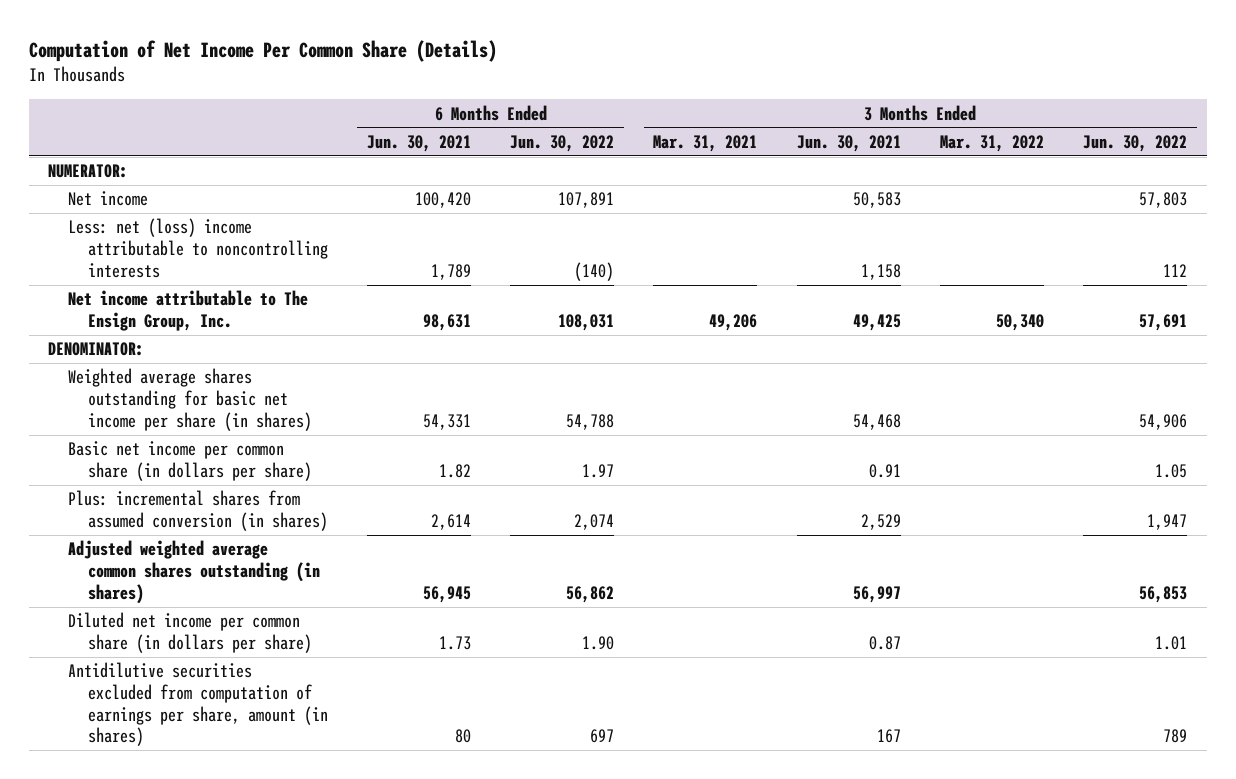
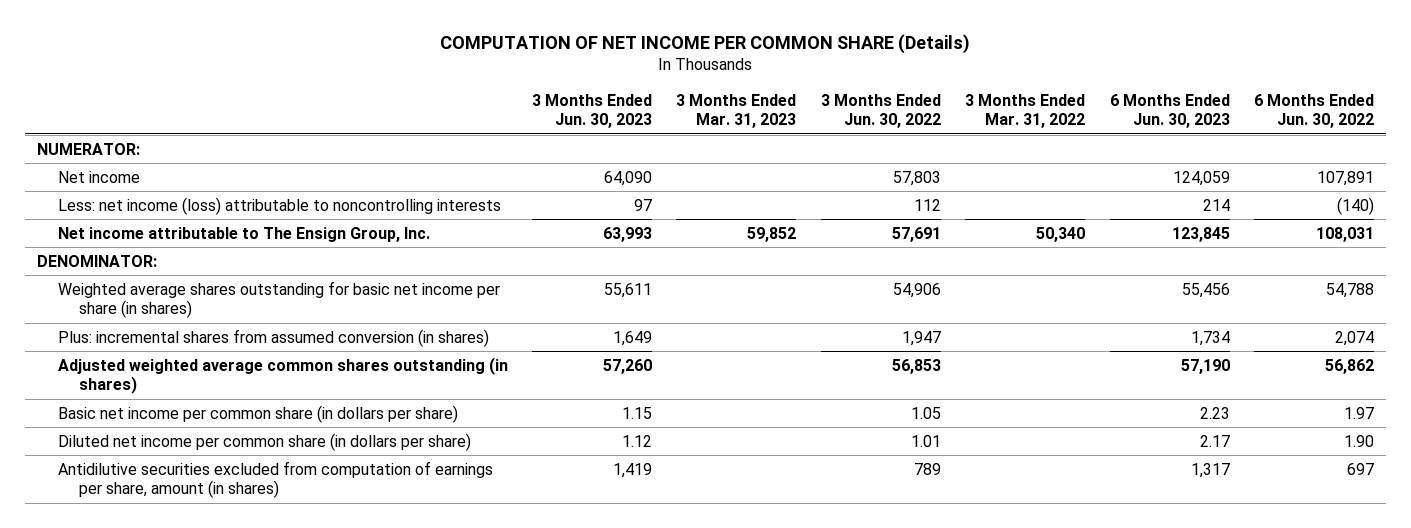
- Computation of Net Income Per Common Share (Details)
+ COMPUTATION OF NET INCOME PER COMMON SHARE (Details)
- | 6 Months Ended Jun. 30, 2021 | 6 Months Ended Jun. 30, 2022 | 3 Months Ended Mar. 31, 2021 | 3 Months Ended Jun. 30, 2021 | 3 Months Ended Mar. 31, 2022 | 3 Months Ended Jun. 30, 2022
+ | 3 Months Ended Jun. 30, 2023 | 3 Months Ended Mar. 31, 2023 | 3 Months Ended Jun. 30, 2022 | 3 Months Ended Mar. 31, 2022 | 6 Months Ended Jun. 30, 2023 | 6 Months Ended Jun. 30, 2022
- Less: net (loss) income attributable to noncontrolling interests | 1,789 | (140) | | 1,158 | | 112
+ Less: net income (loss) attributable to noncontrolling interests | 97 | | 112 | | 214 | (140)
moved down: Basic net income per common share (in dollars per share) | 1.15 | | 1.05 | | 2.23 | 1.97

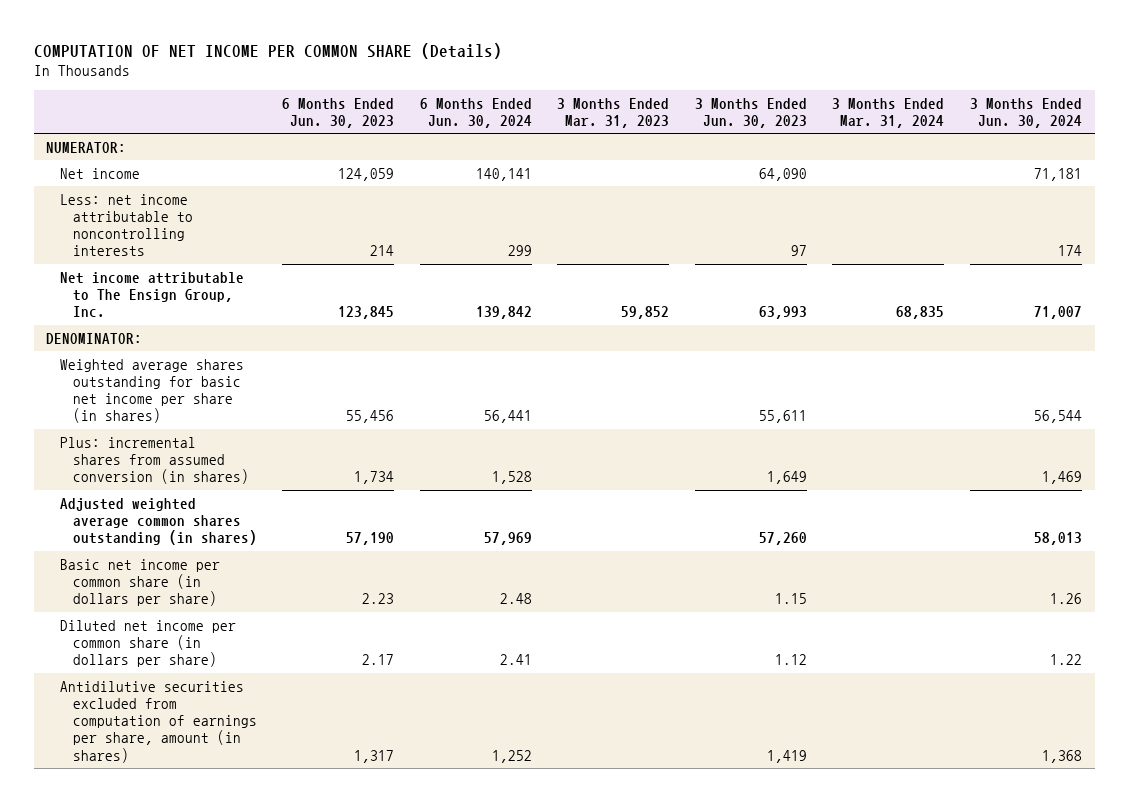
- | 3 Months Ended Jun. 30, 2023 | 3 Months Ended Mar. 31, 2023 | 3 Months Ended Jun. 30, 2022 | 3 Months Ended Mar. 31, 2022 | 6 Months Ended Jun. 30, 2023 | 6 Months Ended Jun. 30, 2022
+ | 6 Months Ended Jun. 30, 2023 | 6 Months Ended Jun. 30, 2024 | 3 Months Ended Mar. 31, 2023 | 3 Months Ended Jun. 30, 2023 | 3 Months Ended Mar. 31, 2024 | 3 Months Ended Jun. 30, 2024
- Less: net income (loss) attributable to noncontrolling interests | 97 | | 112 | | 214 | (140)
+ Less: net income attributable to noncontrolling interests | 214 | 299 | | 97 | | 174

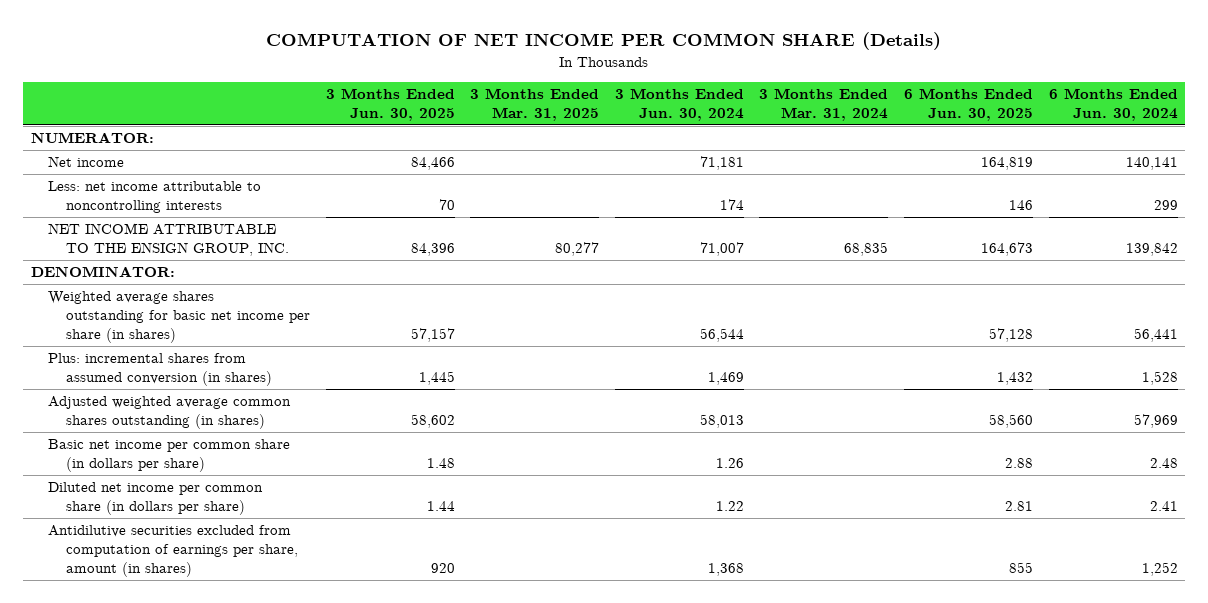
- | 6 Months Ended Jun. 30, 2023 | 6 Months Ended Jun. 30, 2024 | 3 Months Ended Mar. 31, 2023 | 3 Months Ended Jun. 30, 2023 | 3 Months Ended Mar. 31, 2024 | 3 Months Ended Jun. 30, 2024
+ | 3 Months Ended Jun. 30, 2025 | 3 Months Ended Mar. 31, 2025 | 3 Months Ended Jun. 30, 2024 | 3 Months Ended Mar. 31, 2024 | 6 Months Ended Jun. 30, 2025 | 6 Months Ended Jun. 30, 2024
- Net income attributable to The Ensign Group, Inc. | 123,845 | 139,842 | 59,852 | 63,993 | 68,835 | 71,007
+ NET INCOME ATTRIBUTABLE TO THE ENSIGN GROUP, INC. | 84,396 | 80,277 | 71,007 | 68,835 | 164,673 | 139,842

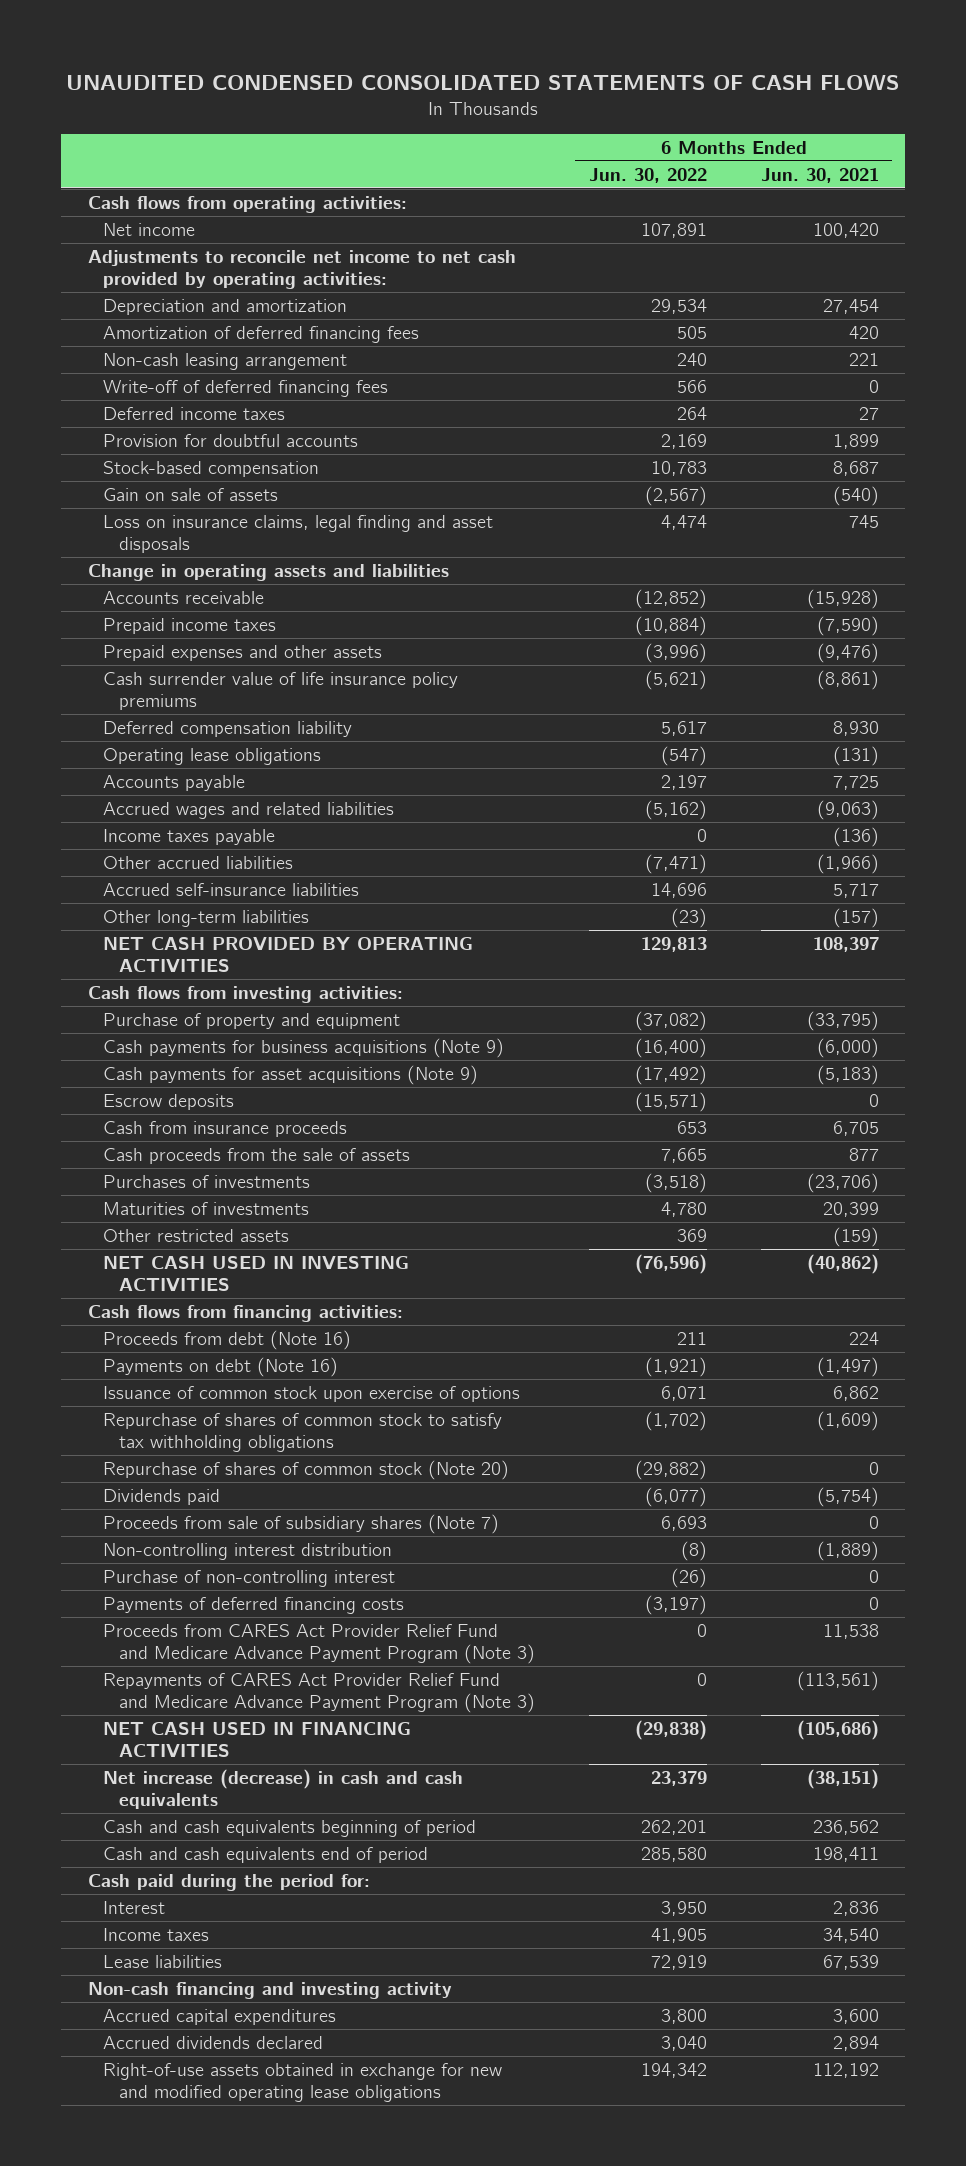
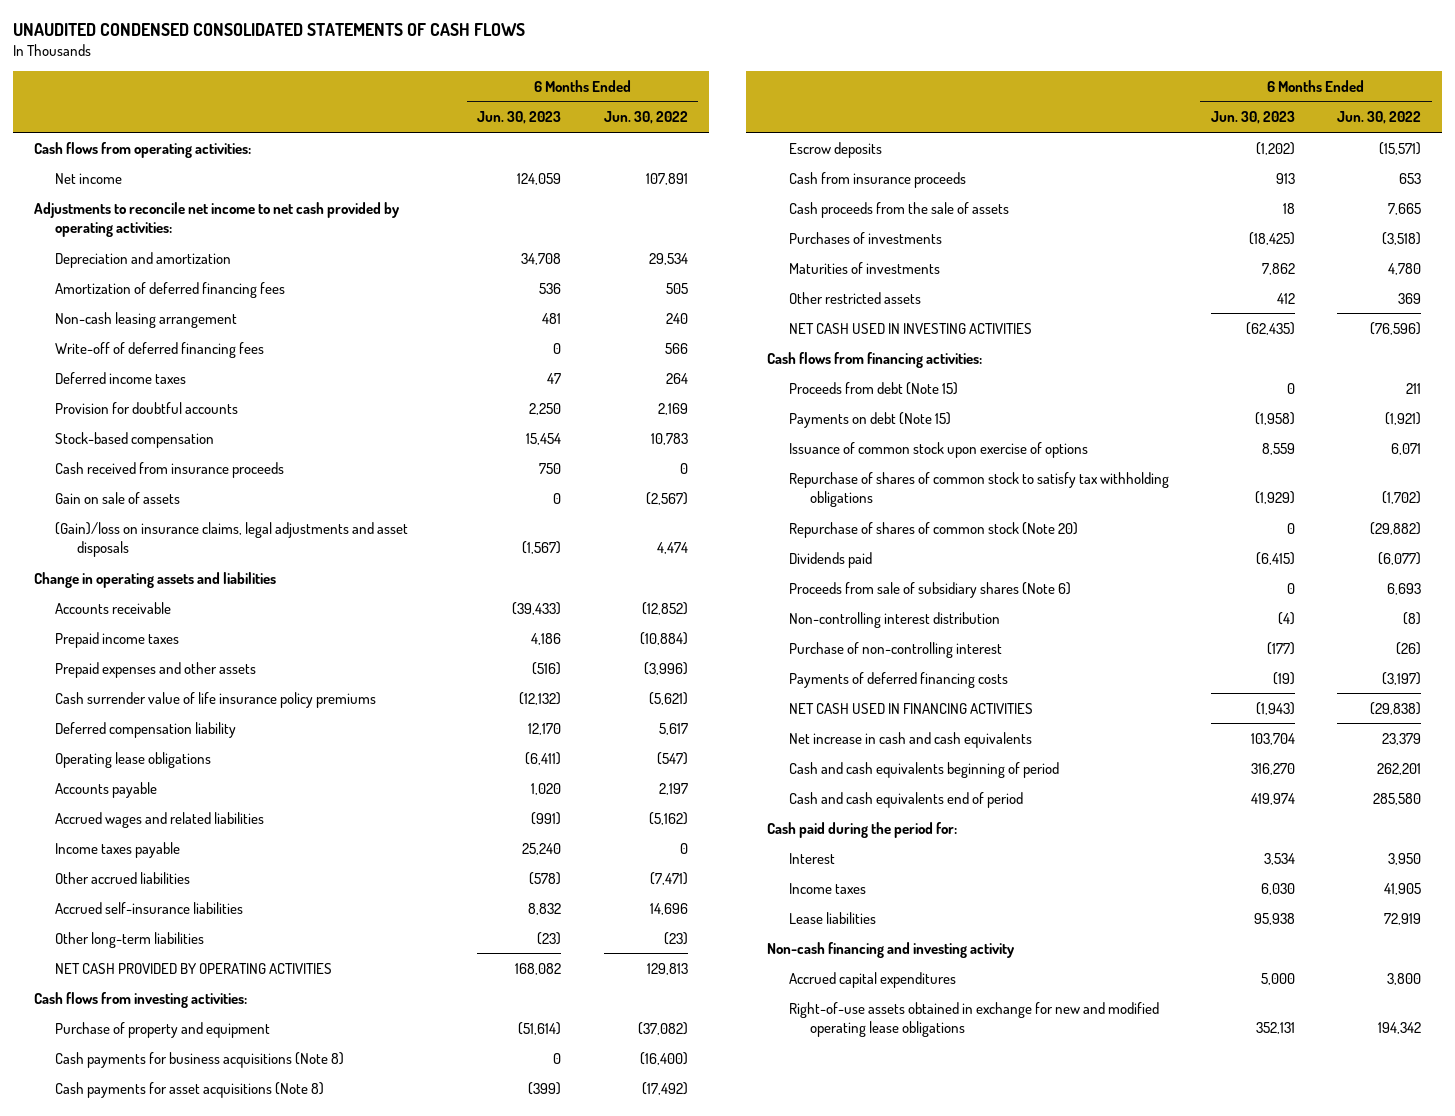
- | 6 Months Ended Jun. 30, 2022 | 6 Months Ended Jun. 30, 2021
+ | 6 Months Ended Jun. 30, 2023 | 6 Months Ended Jun. 30, 2022
+ Cash received from insurance proceeds | 750 | 0
- Loss on insurance claims, legal finding and asset disposals | 4,474 | 745
+ (Gain)/loss on insurance claims, legal adjustments and asset disposals | (1,567) | 4,474
- Cash payments for business acquisitions (Note 9) | (16,400) | (6,000)
- Cash payments for asset acquisitions (Note 9) | (17,492) | (5,183)
+ Cash payments for business acquisitions (Note 8) | 0 | (16,400)
+ Cash payments for asset acquisitions (Note 8) | (399) | (17,492)
- Proceeds from debt (Note 16) | 211 | 224
- Payments on debt (Note 16) | (1,921) | (1,497)
+ Proceeds from debt (Note 15) | 0 | 211
+ Payments on debt (Note 15) | (1,958) | (1,921)
- Proceeds from sale of subsidiary shares (Note 7) | 6,693 | 0
+ Proceeds from sale of subsidiary shares (Note 6) | 0 | 6,693
- Proceeds from CARES Act Provider Relief Fund and Medicare Advance Payment Program (Note 3) | 0 | 11,538
- Repayments of CARES Act Provider Relief Fund and Medicare Advance Payment Program (Note 3) | 0 | (113,561)
- Net increase (decrease) in cash and cash equivalents | 23,379 | (38,151)
+ Net increase in cash and cash equivalents | 103,704 | 23,379
- Accrued dividends declared | 3,040 | 2,894

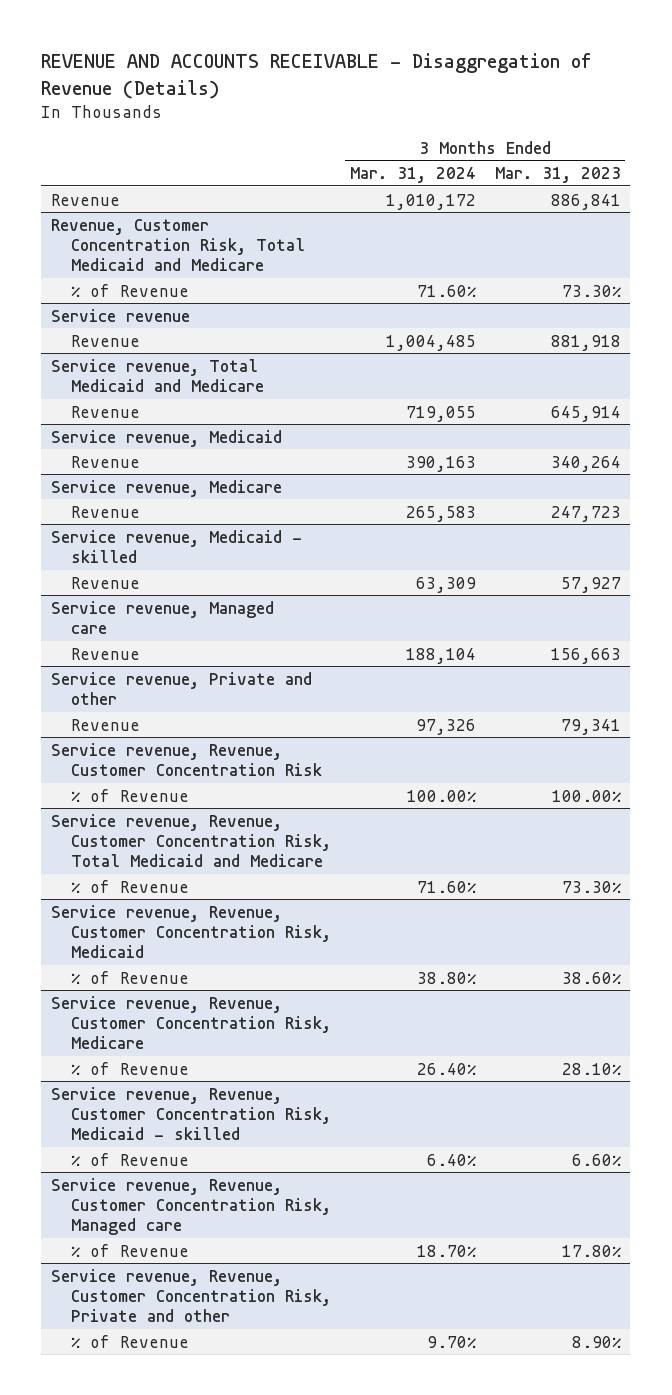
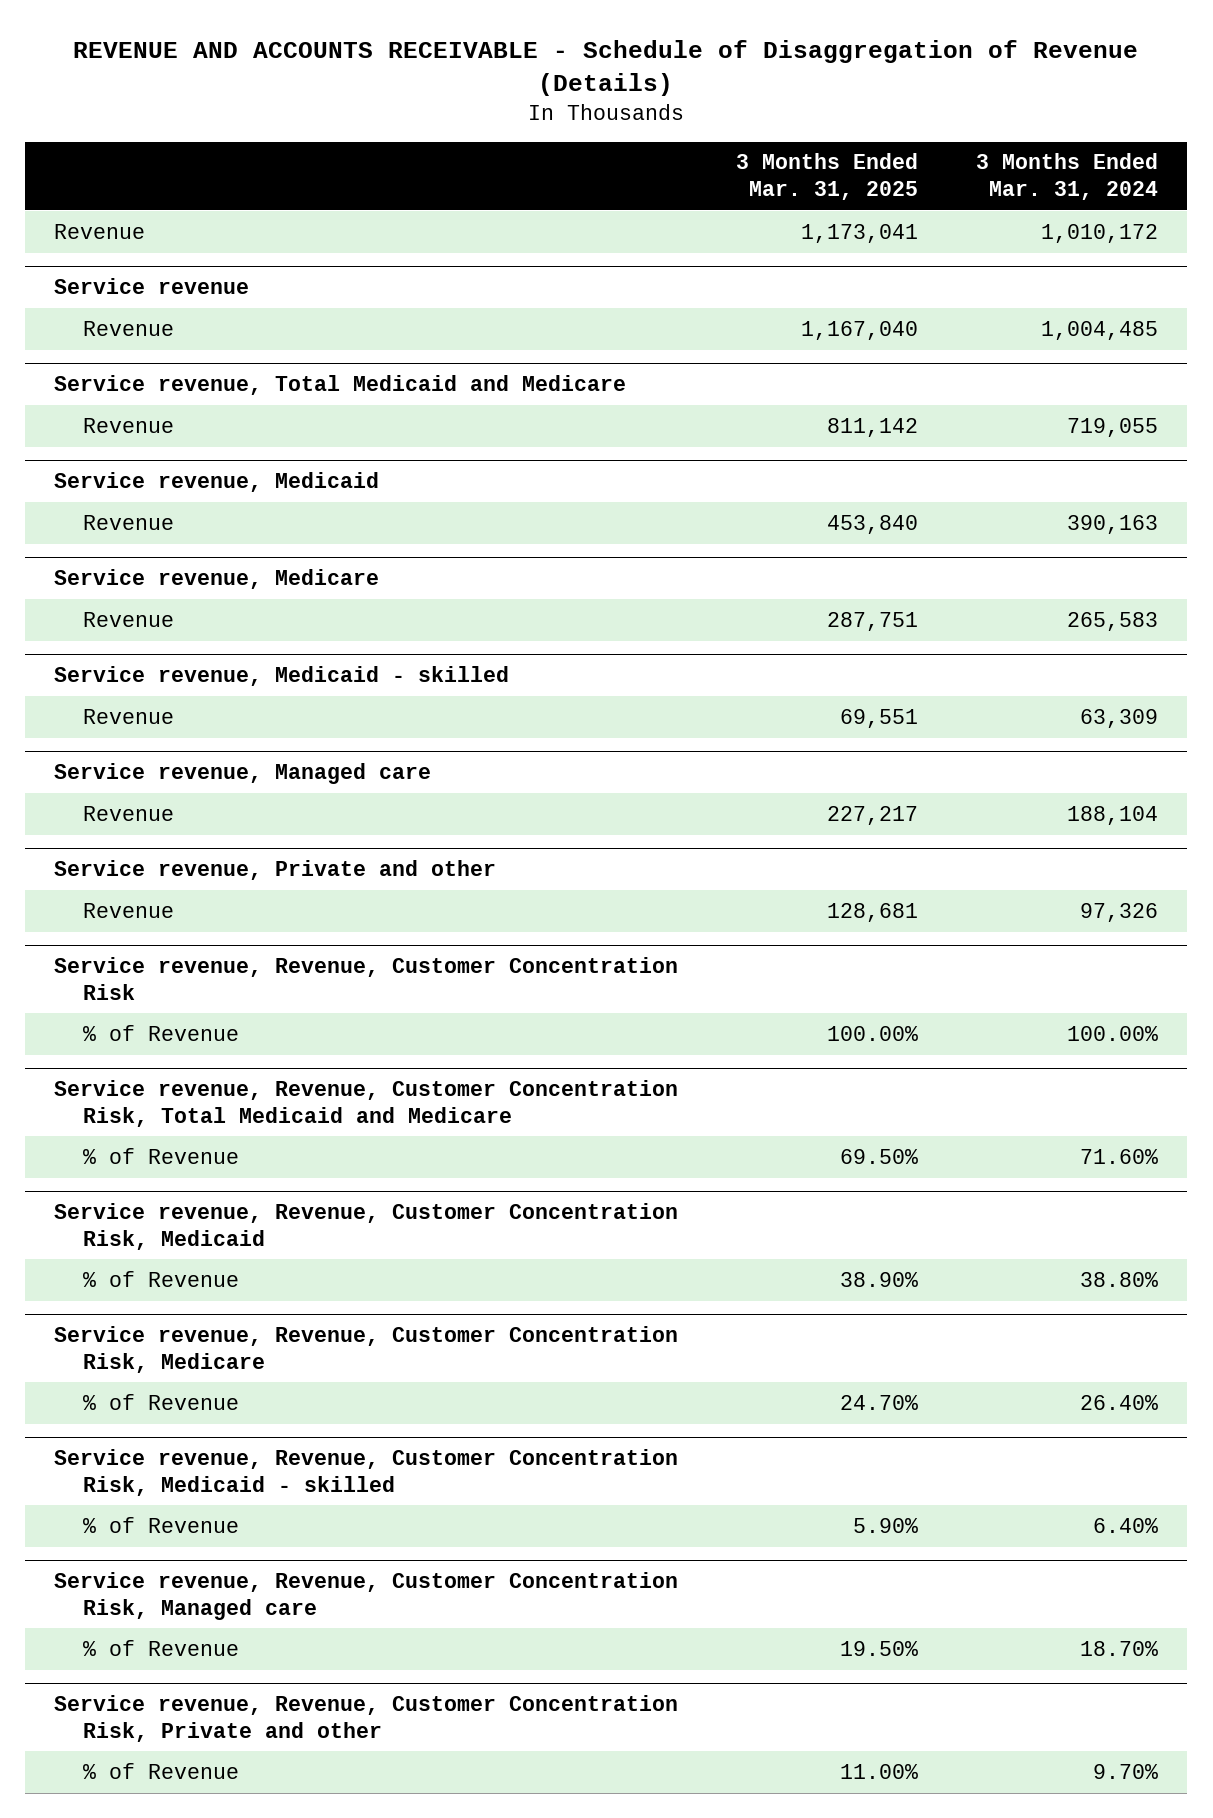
- REVENUE AND ACCOUNTS RECEIVABLE - Disaggregation of Revenue (Details)
+ REVENUE AND ACCOUNTS RECEIVABLE - Schedule of Disaggregation of Revenue (Details)
- | 3 Months Ended Mar. 31, 2024 | 3 Months Ended Mar. 31, 2023
+ | 3 Months Ended Mar. 31, 2025 | 3 Months Ended Mar. 31, 2024
- Revenue, Customer Concentration Risk, Total Medicaid and Medicare
- % of Revenue | 71.60% | 73.30%

